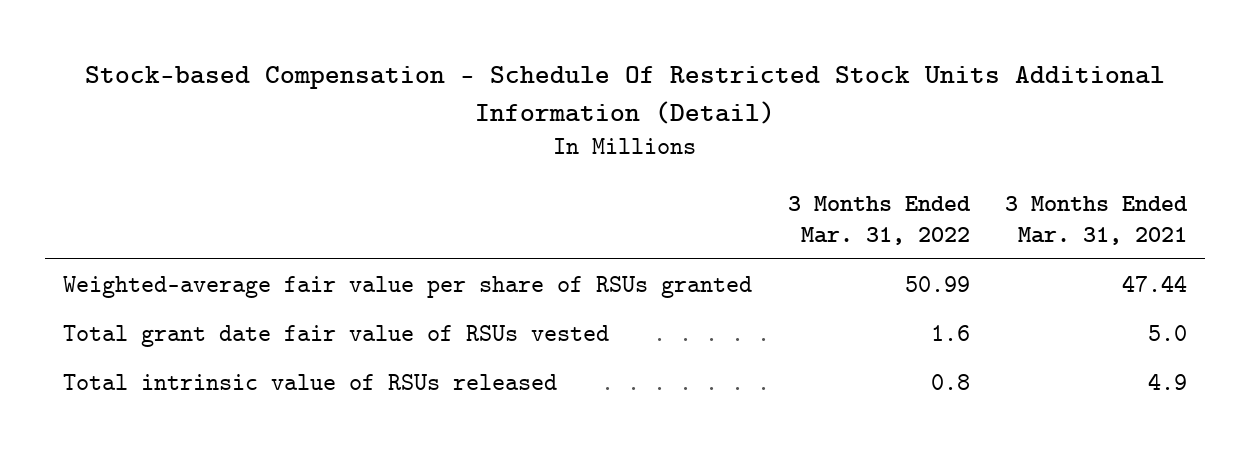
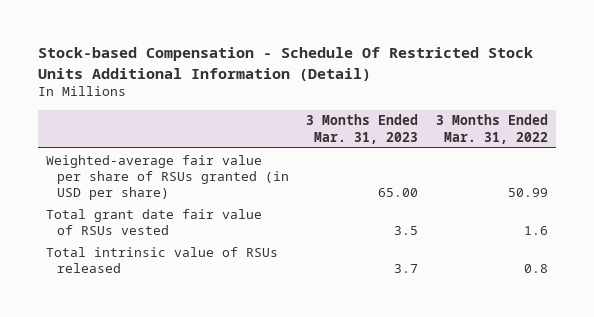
- | 3 Months Ended Mar. 31, 2022 | 3 Months Ended Mar. 31, 2021
+ | 3 Months Ended Mar. 31, 2023 | 3 Months Ended Mar. 31, 2022
- Weighted-average fair value per share of RSUs granted | 50.99 | 47.44
+ Weighted-average fair value per share of RSUs granted (in USD per share) | 65.00 | 50.99

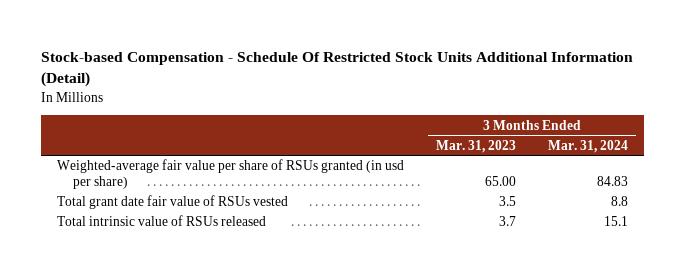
- | 3 Months Ended Mar. 31, 2023 | 3 Months Ended Mar. 31, 2022
+ | 3 Months Ended Mar. 31, 2023 | 3 Months Ended Mar. 31, 2024
- Weighted-average fair value per share of RSUs granted (in USD per share) | 65.00 | 50.99
+ Weighted-average fair value per share of RSUs granted (in usd per share) | 65.00 | 84.83

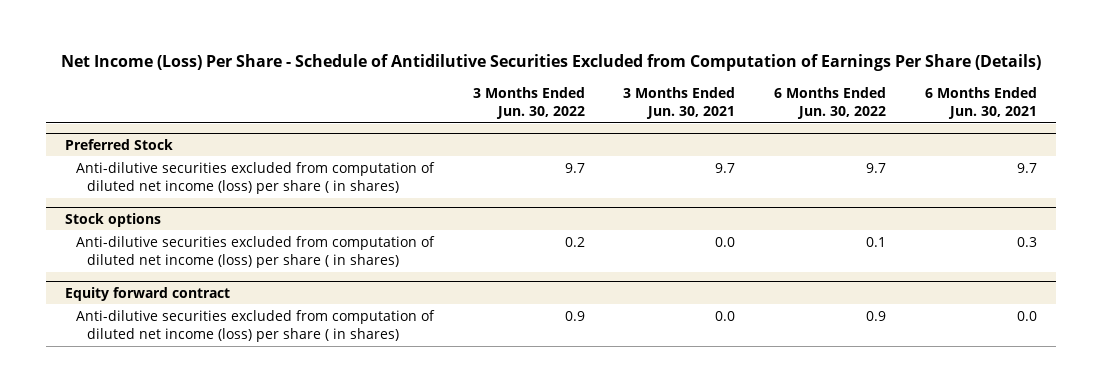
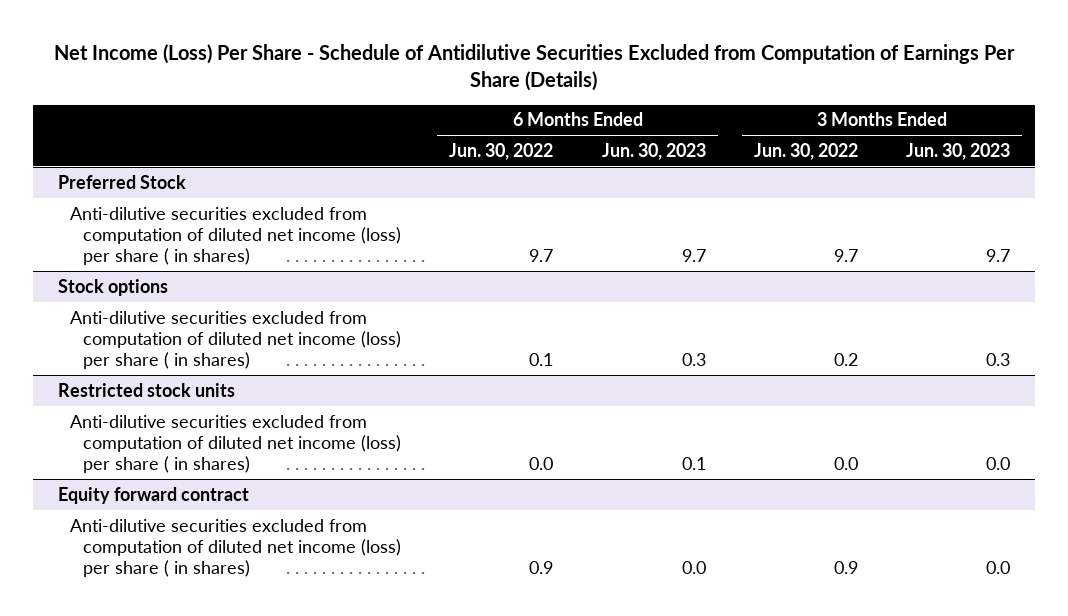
- | 3 Months Ended Jun. 30, 2022 | 3 Months Ended Jun. 30, 2021 | 6 Months Ended Jun. 30, 2022 | 6 Months Ended Jun. 30, 2021
+ | 6 Months Ended Jun. 30, 2022 | 6 Months Ended Jun. 30, 2023 | 3 Months Ended Jun. 30, 2022 | 3 Months Ended Jun. 30, 2023
+ Restricted stock units
+ Anti-dilutive securities excluded from computation of diluted net income (loss) per share ( in shares) | 0.0 | 0.1 | 0.0 | 0.0

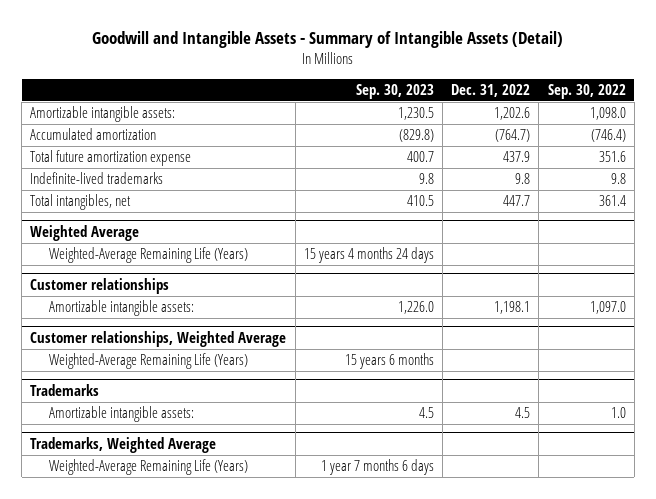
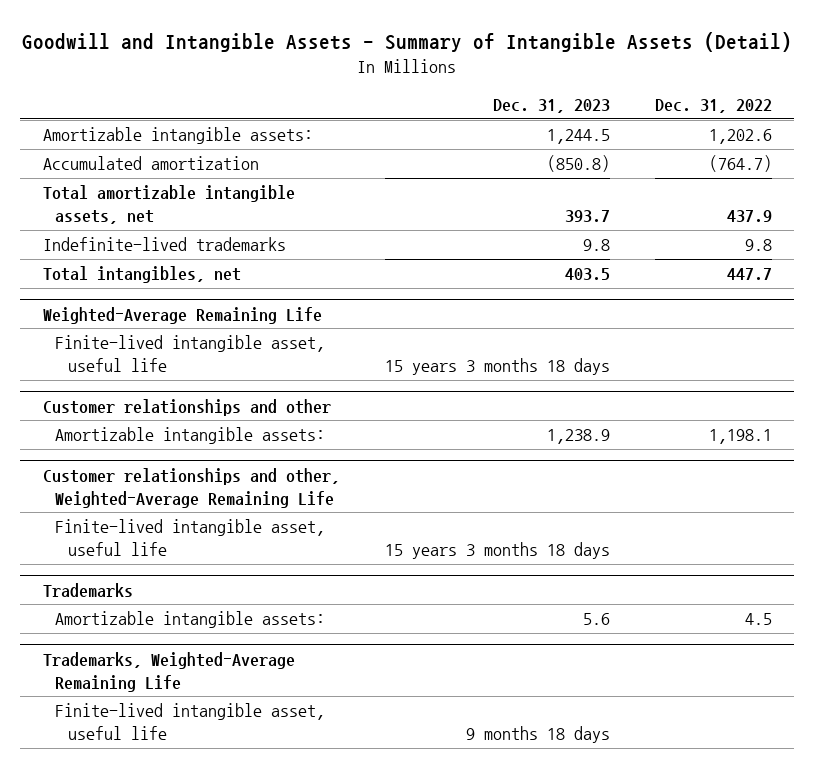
- | Sep. 30, 2023 | Dec. 31, 2022 | Sep. 30, 2022
+ | Dec. 31, 2023 | Dec. 31, 2022
- Total future amortization expense | 400.7 | 437.9 | 351.6
+ Total amortizable intangible assets, net | 393.7 | 437.9
- Weighted Average
- Weighted-Average Remaining Life (Years) | 15 years 4 months 24 days | |
- Customer relationships
+ Weighted-Average Remaining Life
+ Finite-lived intangible asset, useful life | 15 years 3 months 18 days |
+ Customer relationships and other
- Customer relationships, Weighted Average
- Weighted-Average Remaining Life (Years) | 15 years 6 months | |
+ Customer relationships and other, Weighted-Average Remaining Life
+ Finite-lived intangible asset, useful life | 15 years 3 months 18 days |
- Trademarks, Weighted Average
- Weighted-Average Remaining Life (Years) | 1 year 7 months 6 days | |
+ Trademarks, Weighted-Average Remaining Life
+ Finite-lived intangible asset, useful life | 9 months 18 days |

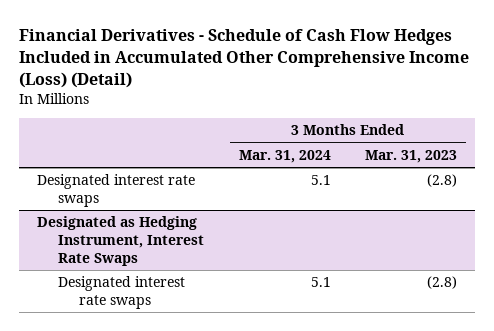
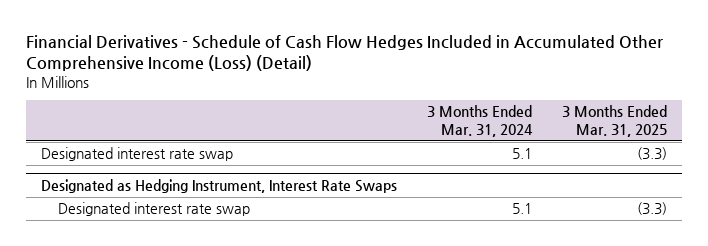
- | 3 Months Ended Mar. 31, 2024 | 3 Months Ended Mar. 31, 2023
+ | 3 Months Ended Mar. 31, 2024 | 3 Months Ended Mar. 31, 2025
- Designated interest rate swaps | 5.1 | (2.8)
+ Designated interest rate swap | 5.1 | (3.3)
@ Designated as Hedging Instrument, Interest Rate Swaps
- Designated interest rate swaps | 5.1 | (2.8)
+ Designated interest rate swap | 5.1 | (3.3)

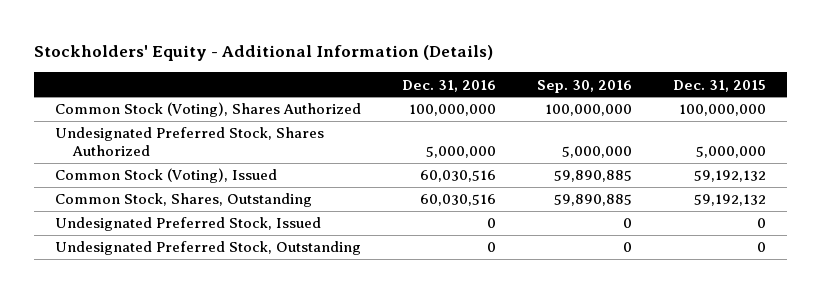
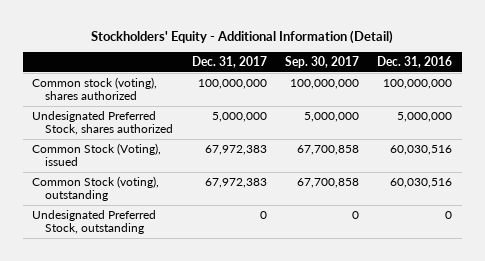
- Stockholders' Equity - Additional Information (Details)
+ Stockholders' Equity - Additional Information (Detail)
- | Dec. 31, 2016 | Sep. 30, 2016 | Dec. 31, 2015
+ | Dec. 31, 2017 | Sep. 30, 2017 | Dec. 31, 2016
- Common Stock (Voting), Shares Authorized | 100,000,000 | 100,000,000 | 100,000,000
- Undesignated Preferred Stock, Shares Authorized | 5,000,000 | 5,000,000 | 5,000,000
- Common Stock (Voting), Issued | 60,030,516 | 59,890,885 | 59,192,132
- Common Stock, Shares, Outstanding | 60,030,516 | 59,890,885 | 59,192,132
- Undesignated Preferred Stock, Issued | 0 | 0 | 0
- Undesignated Preferred Stock, Outstanding | 0 | 0 | 0
+ Common stock (voting), shares authorized | 100,000,000 | 100,000,000 | 100,000,000
+ Undesignated Preferred Stock, shares authorized | 5,000,000 | 5,000,000 | 5,000,000
+ Common Stock (Voting), issued | 67,972,383 | 67,700,858 | 60,030,516
+ Common Stock (voting), outstanding | 67,972,383 | 67,700,858 | 60,030,516
+ Undesignated Preferred Stock, outstanding | 0 | 0 | 0

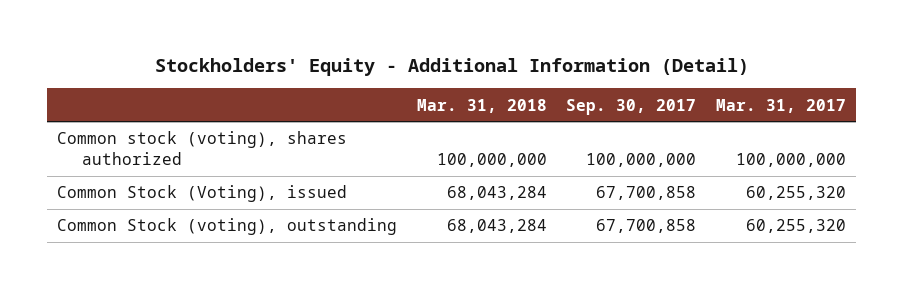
- | Dec. 31, 2017 | Sep. 30, 2017 | Dec. 31, 2016
+ | Mar. 31, 2018 | Sep. 30, 2017 | Mar. 31, 2017
- Undesignated Preferred Stock, shares authorized | 5,000,000 | 5,000,000 | 5,000,000
- Undesignated Preferred Stock, outstanding | 0 | 0 | 0

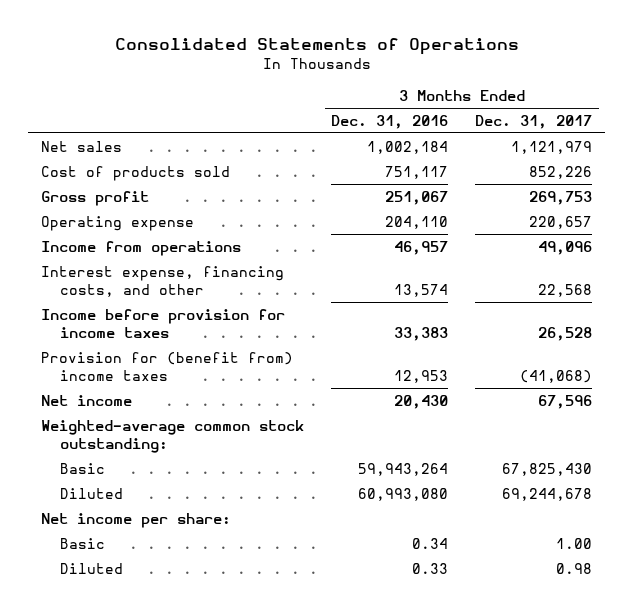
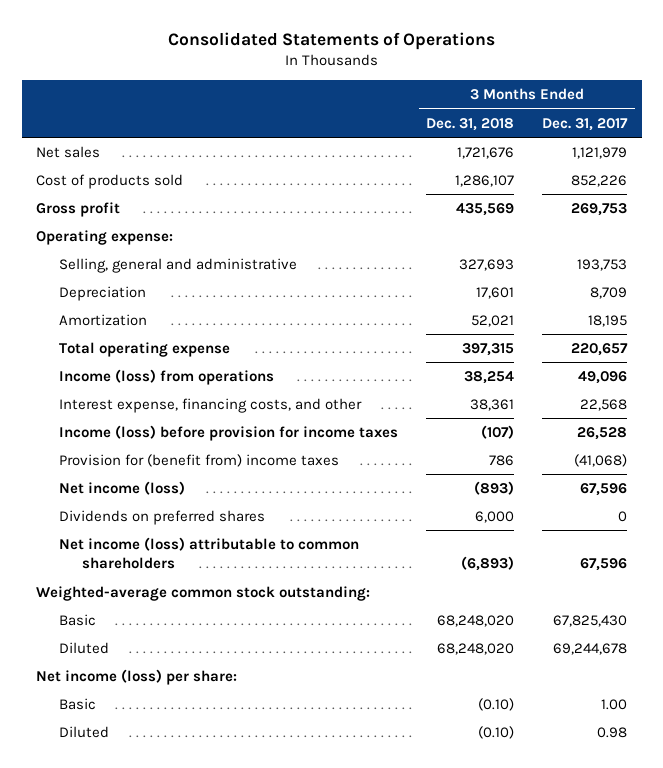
- | 3 Months Ended Dec. 31, 2016 | 3 Months Ended Dec. 31, 2017
+ | 3 Months Ended Dec. 31, 2018 | 3 Months Ended Dec. 31, 2017
- Operating expense | 204,110 | 220,657
- Income from operations | 46,957 | 49,096
+ Operating expense:
+ Selling, general and administrative | 327,693 | 193,753
+ Depreciation | 17,601 | 8,709
+ Amortization | 52,021 | 18,195
+ Total operating expense | 397,315 | 220,657
+ Income (loss) from operations | 38,254 | 49,096
- Income before provision for income taxes | 33,383 | 26,528
+ Income (loss) before provision for income taxes | (107) | 26,528
- Net income | 20,430 | 67,596
+ Net income (loss) | (893) | 67,596
+ Dividends on preferred shares | 6,000 | 0
+ Net income (loss) attributable to common shareholders | (6,893) | 67,596
- Net income per share:
+ Net income (loss) per share:

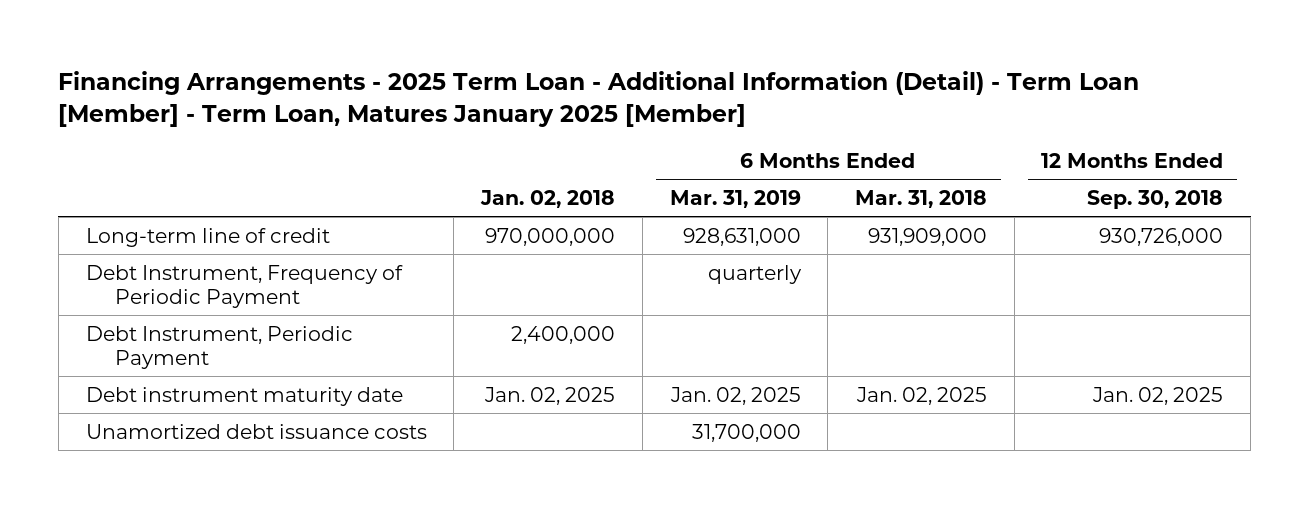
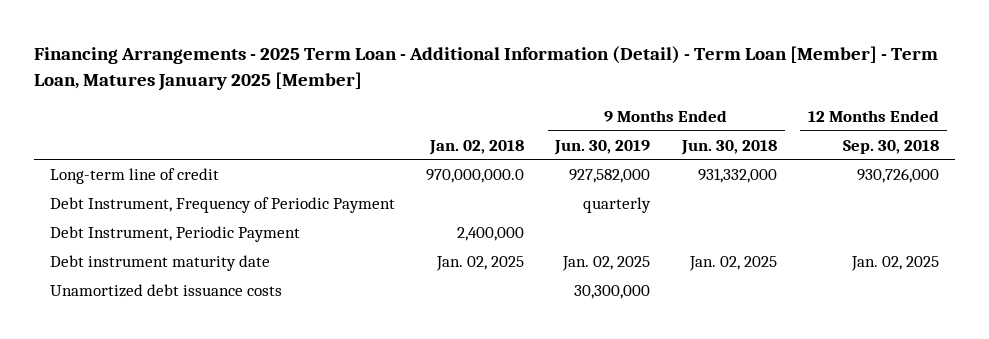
- | Jan. 02, 2018 | 6 Months Ended Mar. 31, 2019 | 6 Months Ended Mar. 31, 2018 | 12 Months Ended Sep. 30, 2018
+ | Jan. 02, 2018 | 9 Months Ended Jun. 30, 2019 | 9 Months Ended Jun. 30, 2018 | 12 Months Ended Sep. 30, 2018
- Long-term line of credit | 970,000,000 | 928,631,000 | 931,909,000 | 930,726,000
+ Long-term line of credit | 970,000,000.0 | 927,582,000 | 931,332,000 | 930,726,000

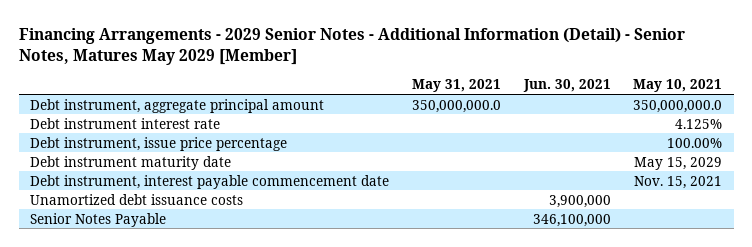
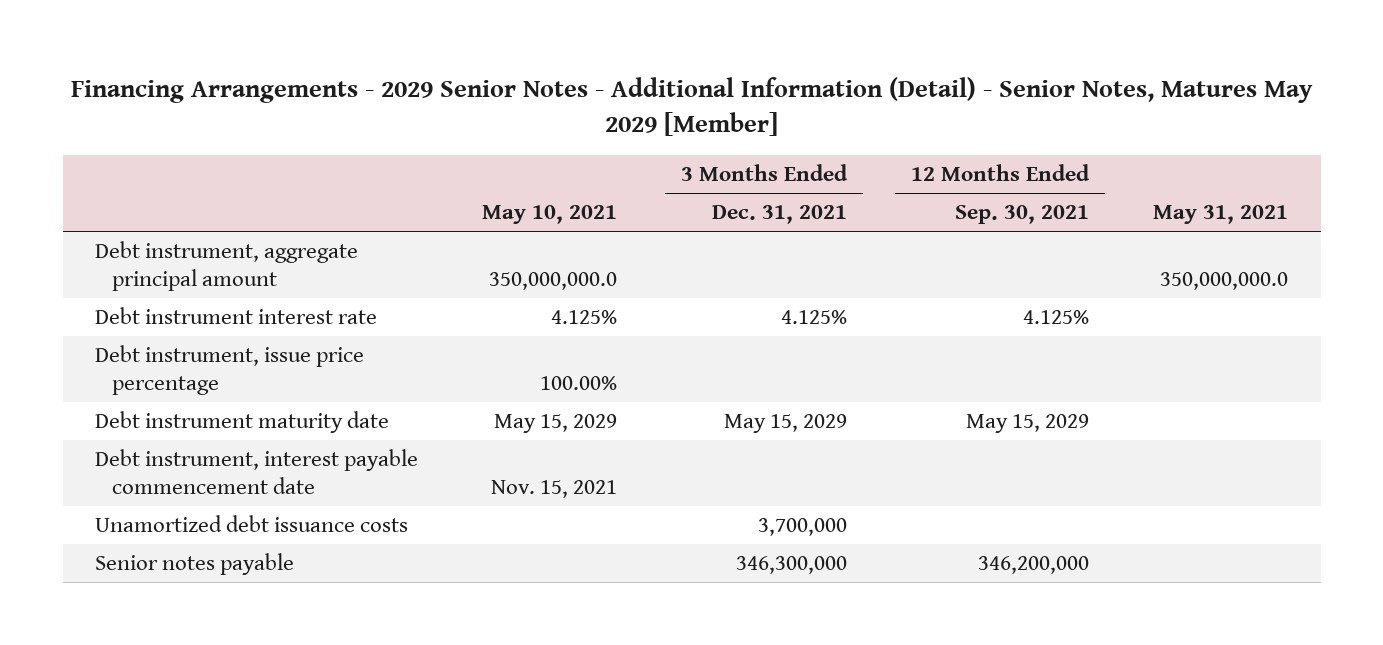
- | May 31, 2021 | Jun. 30, 2021 | May 10, 2021
+ | May 10, 2021 | 3 Months Ended Dec. 31, 2021 | 12 Months Ended Sep. 30, 2021 | May 31, 2021
- Senior Notes Payable | | 346,100,000 |
+ Senior notes payable | | 346,300,000 | 346,200,000 |

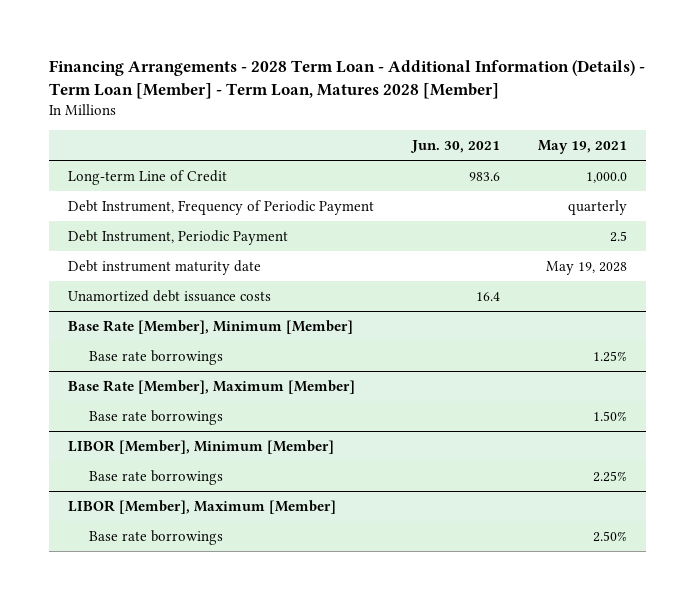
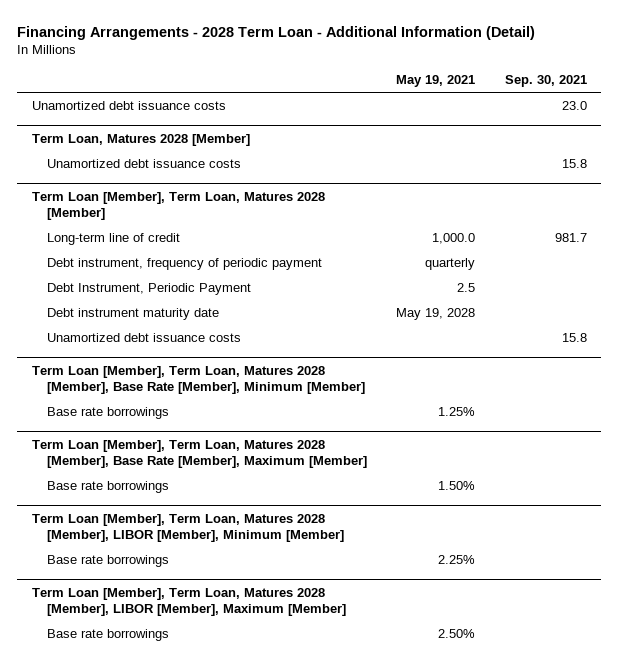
- Financing Arrangements - 2028 Term Loan - Additional Information (Details) - Term Loan [Member] - Term Loan, Matures 2028 [Member]
+ Financing Arrangements - 2028 Term Loan - Additional Information (Detail)
- | Jun. 30, 2021 | May 19, 2021
+ | May 19, 2021 | Sep. 30, 2021
- Long-term Line of Credit | 983.6 | 1,000.0
- Debt Instrument, Frequency of Periodic Payment | | quarterly
+ Unamortized debt issuance costs | | 23.0
+ Term Loan, Matures 2028 [Member]
+ Unamortized debt issuance costs | | 15.8
+ Term Loan [Member], Term Loan, Matures 2028 [Member]
+ Long-term line of credit | 1,000.0 | 981.7
+ Debt instrument, frequency of periodic payment | quarterly |
- Base Rate [Member], Minimum [Member]
+ Term Loan [Member], Term Loan, Matures 2028 [Member], Base Rate [Member], Minimum [Member]
- Base Rate [Member], Maximum [Member]
+ Term Loan [Member], Term Loan, Matures 2028 [Member], Base Rate [Member], Maximum [Member]
- LIBOR [Member], Minimum [Member]
+ Term Loan [Member], Term Loan, Matures 2028 [Member], LIBOR [Member], Minimum [Member]
- LIBOR [Member], Maximum [Member]
+ Term Loan [Member], Term Loan, Matures 2028 [Member], LIBOR [Member], Maximum [Member]

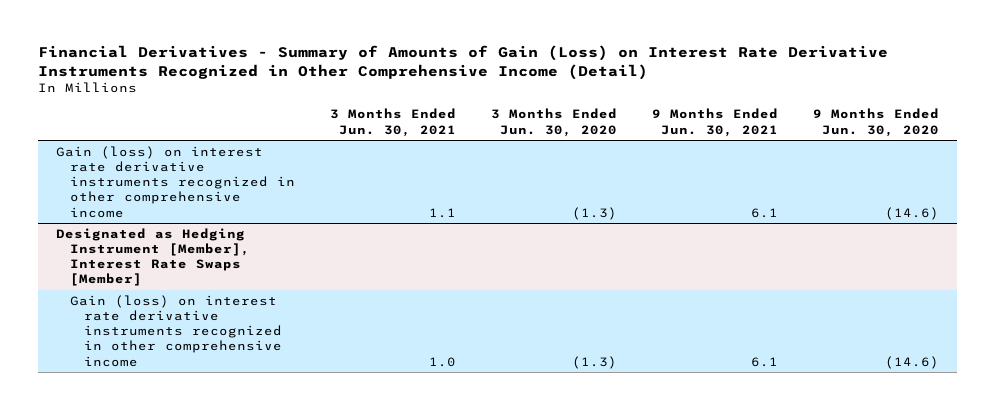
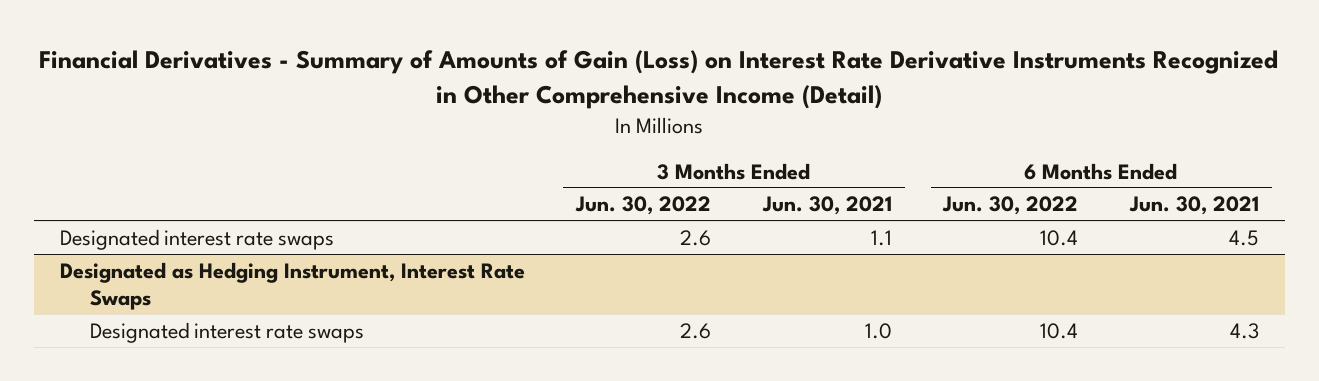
- | 3 Months Ended Jun. 30, 2021 | 3 Months Ended Jun. 30, 2020 | 9 Months Ended Jun. 30, 2021 | 9 Months Ended Jun. 30, 2020
+ | 3 Months Ended Jun. 30, 2022 | 3 Months Ended Jun. 30, 2021 | 6 Months Ended Jun. 30, 2022 | 6 Months Ended Jun. 30, 2021
- Gain (loss) on interest rate derivative instruments recognized in other comprehensive income | 1.1 | (1.3) | 6.1 | (14.6)
- Designated as Hedging Instrument [Member], Interest Rate Swaps [Member]
- Gain (loss) on interest rate derivative instruments recognized in other comprehensive income | 1.0 | (1.3) | 6.1 | (14.6)
+ Designated interest rate swaps | 2.6 | 1.1 | 10.4 | 4.5
+ Designated as Hedging Instrument, Interest Rate Swaps
+ Designated interest rate swaps | 2.6 | 1.0 | 10.4 | 4.3

